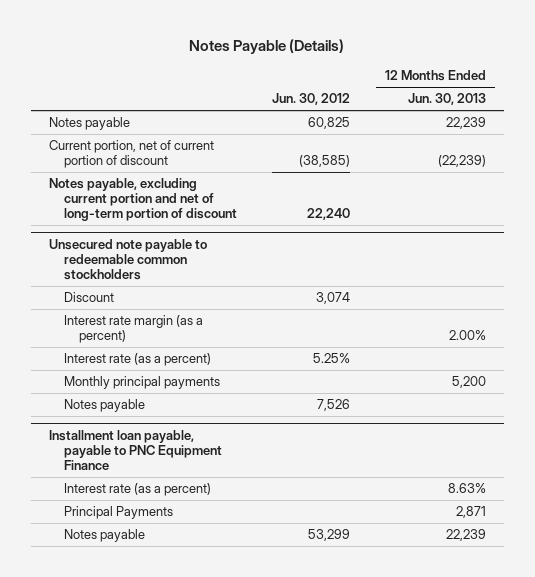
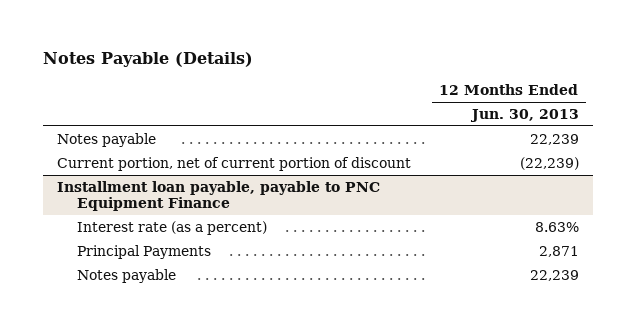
- | Jun. 30, 2012 | 12 Months Ended Jun. 30, 2013
+ | 12 Months Ended Jun. 30, 2013
- Notes payable, excluding current portion and net of long-term portion of discount | 22,240 |
- Unsecured note payable to redeemable common stockholders
- Discount | 3,074 |
- Interest rate margin (as a percent) | | 2.00%
- Interest rate (as a percent) | 5.25% |
- Monthly principal payments | | 5,200
- Notes payable | 7,526 |

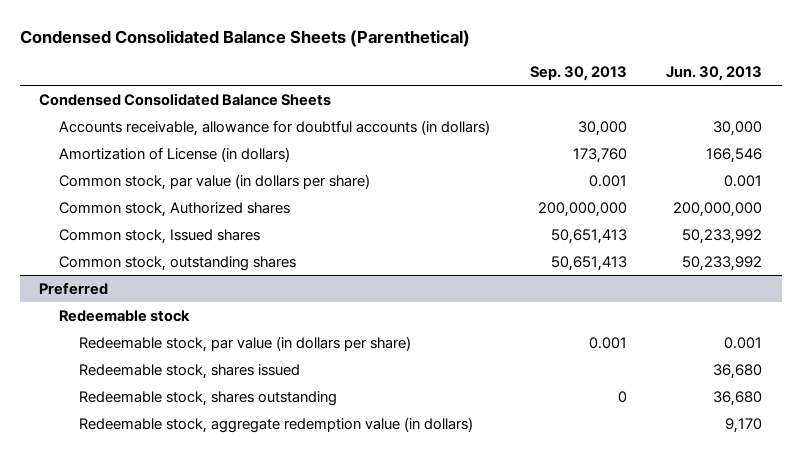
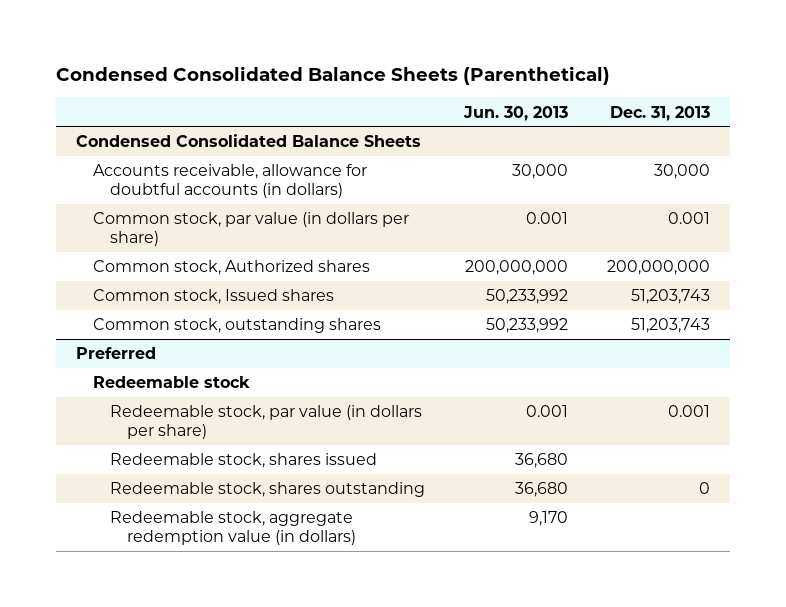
- | Sep. 30, 2013 | Jun. 30, 2013
+ | Jun. 30, 2013 | Dec. 31, 2013
- Amortization of License (in dollars) | 173,760 | 166,546

